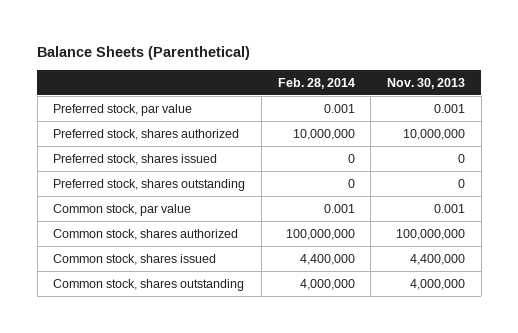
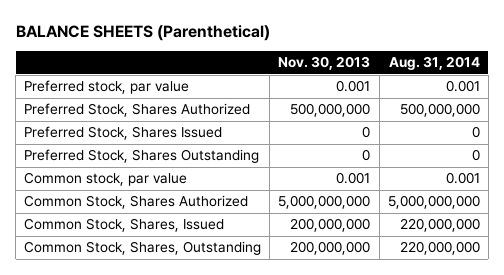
- Balance Sheets (Parenthetical)
+ BALANCE SHEETS (Parenthetical)
- | Feb. 28, 2014 | Nov. 30, 2013
+ | Nov. 30, 2013 | Aug. 31, 2014
- Preferred stock, shares authorized | 10,000,000 | 10,000,000
- Preferred stock, shares issued | 0 | 0
- Preferred stock, shares outstanding | 0 | 0
+ Preferred Stock, Shares Authorized | 500,000,000 | 500,000,000
+ Preferred Stock, Shares Issued | 0 | 0
+ Preferred Stock, Shares Outstanding | 0 | 0
- Common stock, shares authorized | 100,000,000 | 100,000,000
- Common stock, shares issued | 4,400,000 | 4,400,000
- Common stock, shares outstanding | 4,000,000 | 4,000,000
+ Common Stock, Shares Authorized | 5,000,000,000 | 5,000,000,000
+ Common Stock, Shares, Issued | 200,000,000 | 220,000,000
+ Common Stock, Shares, Outstanding | 200,000,000 | 220,000,000

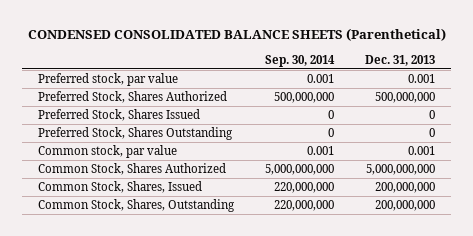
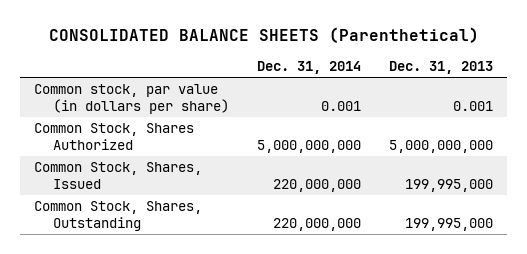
- CONDENSED CONSOLIDATED BALANCE SHEETS (Parenthetical)
+ CONSOLIDATED BALANCE SHEETS (Parenthetical)
- | Sep. 30, 2014 | Dec. 31, 2013
+ | Dec. 31, 2014 | Dec. 31, 2013
- Preferred stock, par value | 0.001 | 0.001
- Preferred Stock, Shares Authorized | 500,000,000 | 500,000,000
- Preferred Stock, Shares Issued | 0 | 0
- Preferred Stock, Shares Outstanding | 0 | 0
- Common stock, par value | 0.001 | 0.001
+ Common stock, par value (in dollars per share) | 0.001 | 0.001
- Common Stock, Shares, Issued | 220,000,000 | 200,000,000
- Common Stock, Shares, Outstanding | 220,000,000 | 200,000,000
+ Common Stock, Shares, Issued | 220,000,000 | 199,995,000
+ Common Stock, Shares, Outstanding | 220,000,000 | 199,995,000

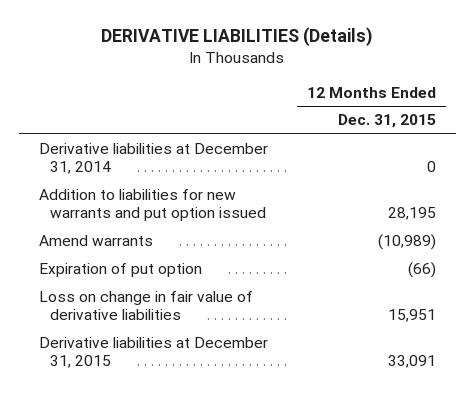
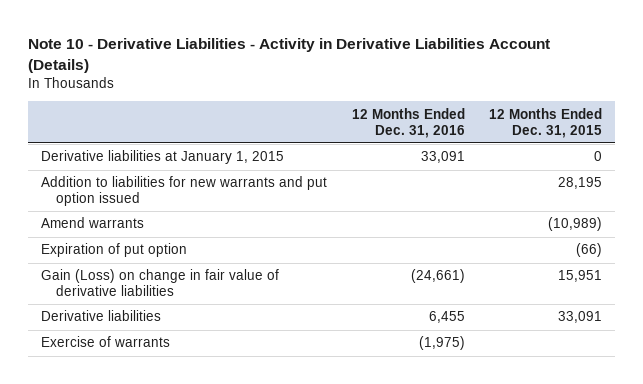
- DERIVATIVE LIABILITIES (Details)
+ Note 10 - Derivative Liabilities - Activity in Derivative Liabilities Account (Details)
- | 12 Months Ended Dec. 31, 2015
+ | 12 Months Ended Dec. 31, 2016 | 12 Months Ended Dec. 31, 2015
- Derivative liabilities at December 31, 2014 | 0
+ Derivative liabilities at January 1, 2015 | 33,091 | 0
- Loss on change in fair value of derivative liabilities | 15,951
- Derivative liabilities at December 31, 2015 | 33,091
+ Gain (Loss) on change in fair value of derivative liabilities | (24,661) | 15,951
+ Derivative liabilities | 6,455 | 33,091
+ Exercise of warrants | (1,975) |

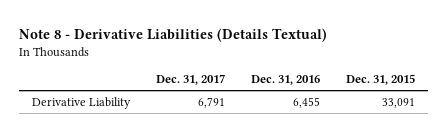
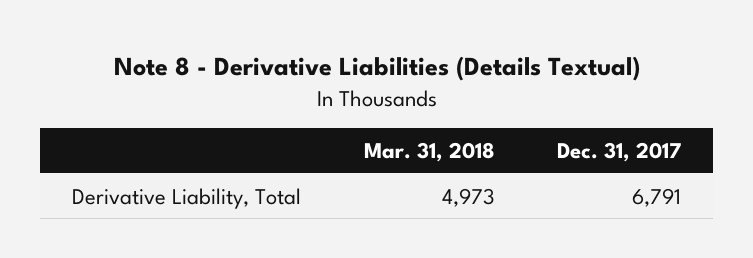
- | Dec. 31, 2017 | Dec. 31, 2016 | Dec. 31, 2015
+ | Mar. 31, 2018 | Dec. 31, 2017
- Derivative Liability | 6,791 | 6,455 | 33,091
+ Derivative Liability, Total | 4,973 | 6,791

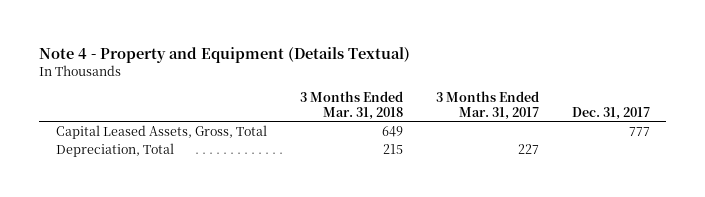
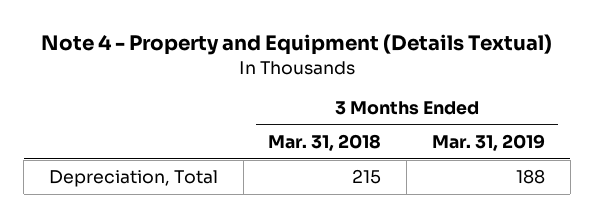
- | 3 Months Ended Mar. 31, 2018 | 3 Months Ended Mar. 31, 2017 | Dec. 31, 2017
+ | 3 Months Ended Mar. 31, 2018 | 3 Months Ended Mar. 31, 2019
- Capital Leased Assets, Gross, Total | 649 | | 777

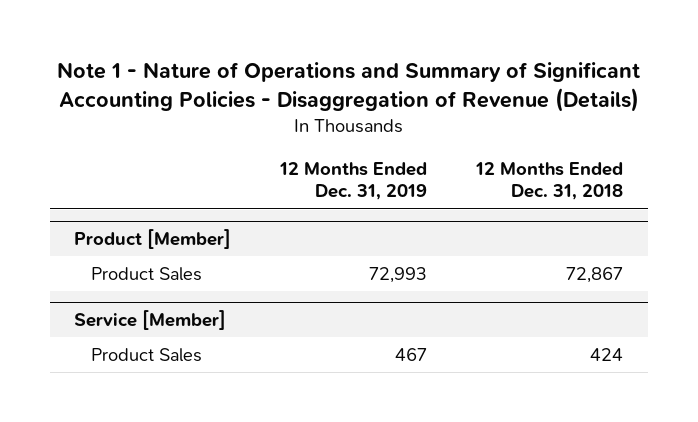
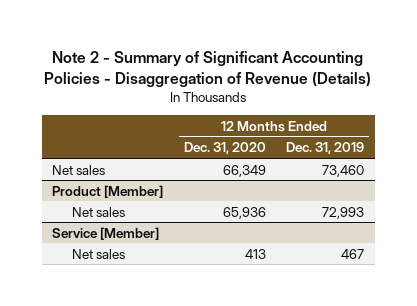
- Note 1 - Nature of Operations and Summary of Significant Accounting Policies - Disaggregation of Revenue (Details)
+ Note 2 - Summary of Significant Accounting Policies - Disaggregation of Revenue (Details)
- | 12 Months Ended Dec. 31, 2019 | 12 Months Ended Dec. 31, 2018
+ | 12 Months Ended Dec. 31, 2020 | 12 Months Ended Dec. 31, 2019
+ Net sales | 66,349 | 73,460
@ Product [Member]
- Product Sales | 72,993 | 72,867
+ Net sales | 65,936 | 72,993
@ Service [Member]
- Product Sales | 467 | 424
+ Net sales | 413 | 467

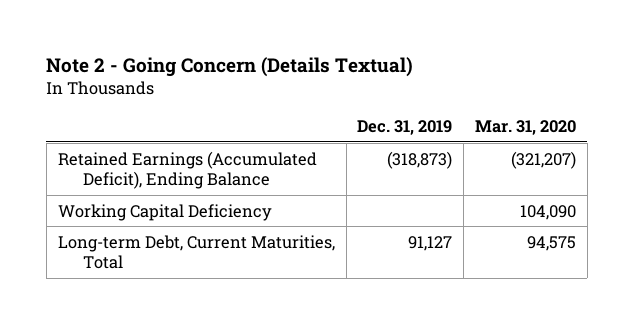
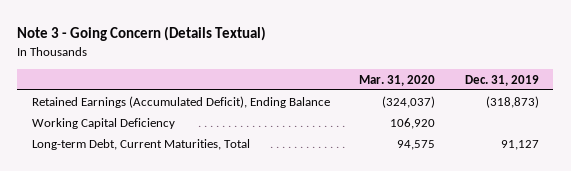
- Note 2 - Going Concern (Details Textual)
+ Note 3 - Going Concern (Details Textual)
- | Dec. 31, 2019 | Mar. 31, 2020
+ | Mar. 31, 2020 | Dec. 31, 2019
- Retained Earnings (Accumulated Deficit), Ending Balance | (318,873) | (321,207)
- Working Capital Deficiency | | 104,090
+ Retained Earnings (Accumulated Deficit), Ending Balance | (324,037) | (318,873)
+ Working Capital Deficiency | 106,920 |

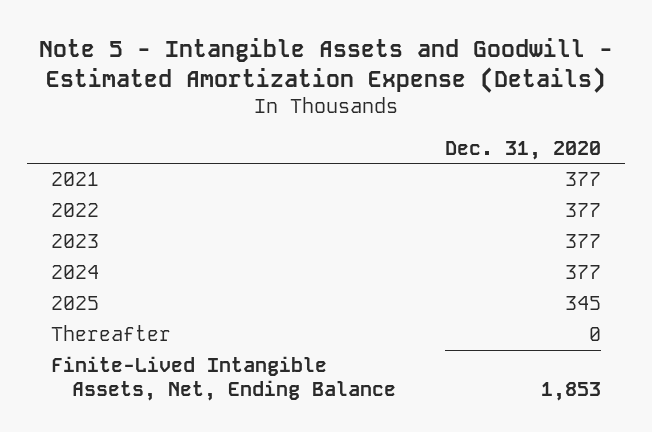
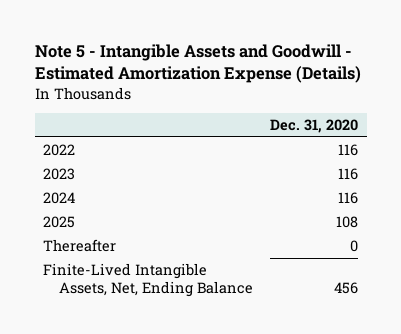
- 2021 | 377
- 2022 | 377
- 2023 | 377
- 2024 | 377
- 2025 | 345
+ 2022 | 116
+ 2023 | 116
+ 2024 | 116
+ 2025 | 108
- Finite-Lived Intangible Assets, Net, Ending Balance | 1,853
+ Finite-Lived Intangible Assets, Net, Ending Balance | 456

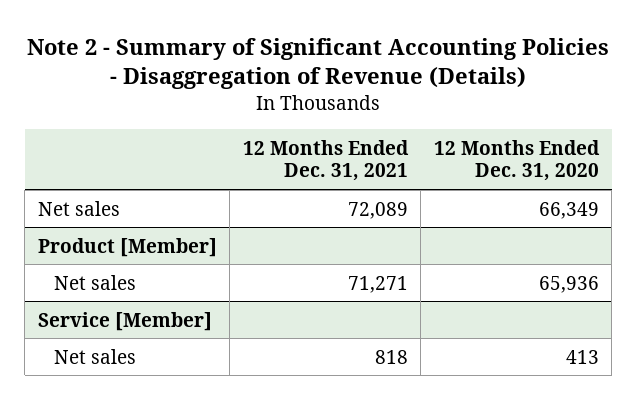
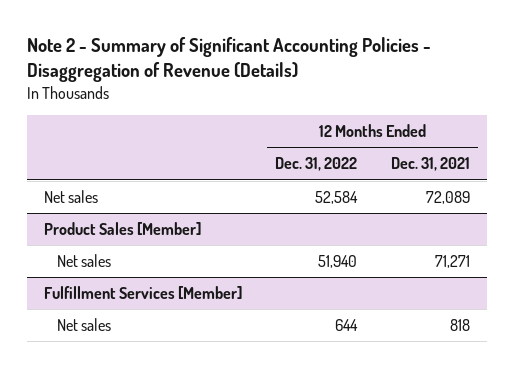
- | 12 Months Ended Dec. 31, 2021 | 12 Months Ended Dec. 31, 2020
+ | 12 Months Ended Dec. 31, 2022 | 12 Months Ended Dec. 31, 2021
- Product [Member]
+ Product Sales [Member]
- Service [Member]
+ Fulfillment Services [Member]

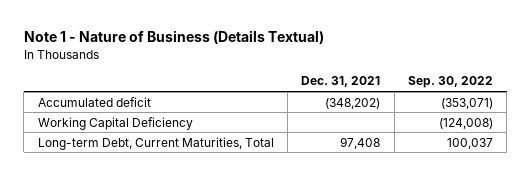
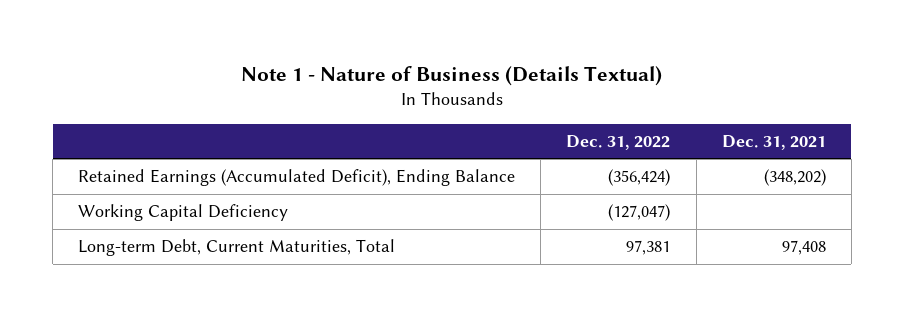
- | Dec. 31, 2021 | Sep. 30, 2022
+ | Dec. 31, 2022 | Dec. 31, 2021
- Accumulated deficit | (348,202) | (353,071)
+ Retained Earnings (Accumulated Deficit), Ending Balance | (356,424) | (348,202)

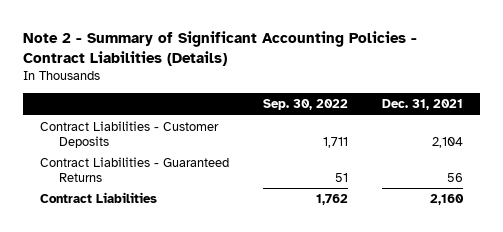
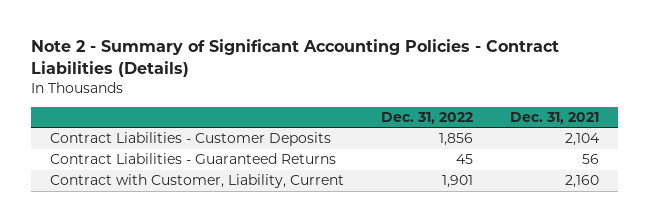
- | Sep. 30, 2022 | Dec. 31, 2021
+ | Dec. 31, 2022 | Dec. 31, 2021
- Contract Liabilities | 1,762 | 2,160
+ Contract with Customer, Liability, Current | 1,901 | 2,160

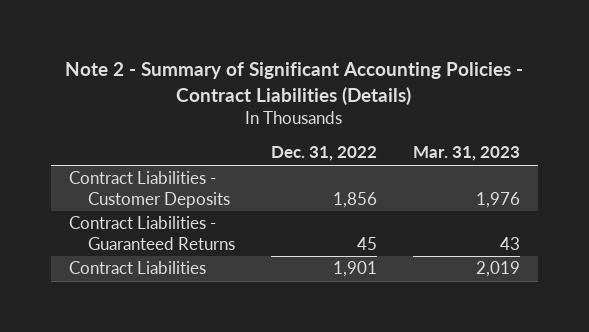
- | Dec. 31, 2022 | Dec. 31, 2021
+ | Dec. 31, 2022 | Mar. 31, 2023
- Contract with Customer, Liability, Current | 1,901 | 2,160
+ Contract Liabilities | 1,901 | 2,019

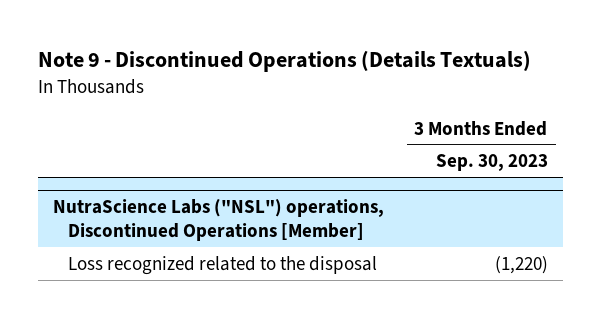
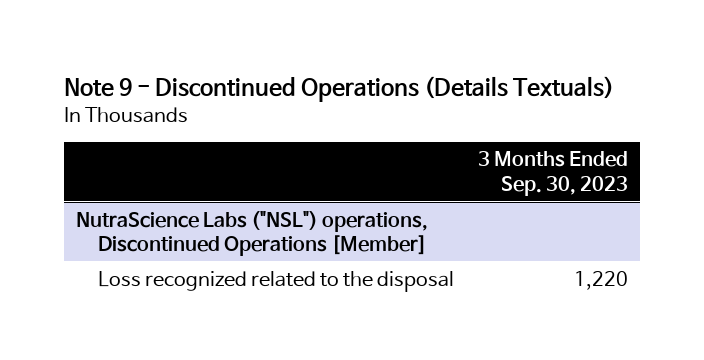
@ NutraScience Labs ("NSL") operations, Discontinued Operations [Member]
- Loss recognized related to the disposal | (1,220)
+ Loss recognized related to the disposal | 1,220

